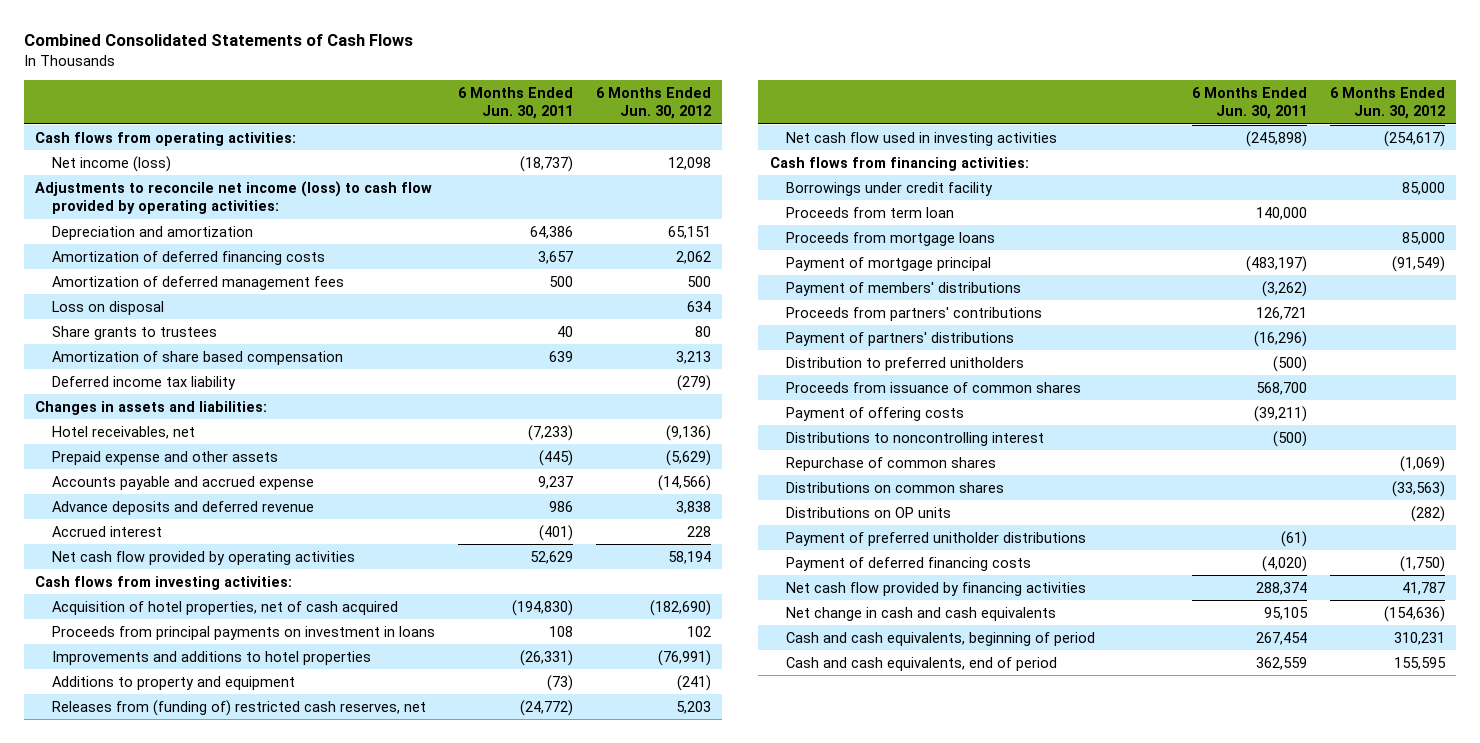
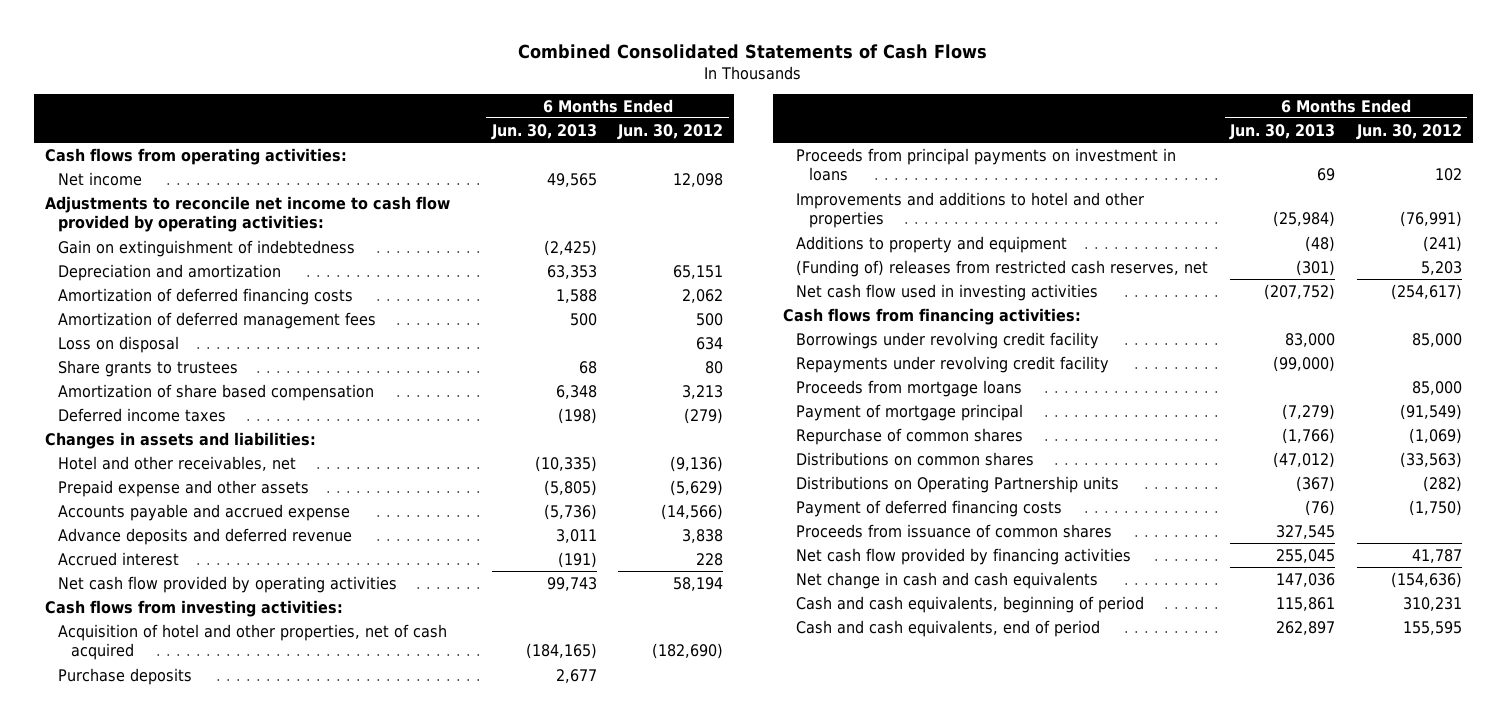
- | 6 Months Ended Jun. 30, 2011 | 6 Months Ended Jun. 30, 2012
+ | 6 Months Ended Jun. 30, 2013 | 6 Months Ended Jun. 30, 2012
- Net income (loss) | (18,737) | 12,098
- Adjustments to reconcile net income (loss) to cash flow provided by operating activities:
+ Net income | 49,565 | 12,098
+ Adjustments to reconcile net income to cash flow provided by operating activities:
+ Gain on extinguishment of indebtedness | (2,425) |
- Deferred income tax liability | | (279)
+ Deferred income taxes | (198) | (279)
- Hotel receivables, net | (7,233) | (9,136)
+ Hotel and other receivables, net | (10,335) | (9,136)
- Acquisition of hotel properties, net of cash acquired | (194,830) | (182,690)
+ Acquisition of hotel and other properties, net of cash acquired | (184,165) | (182,690)
+ Purchase deposits | 2,677 |
- Improvements and additions to hotel properties | (26,331) | (76,991)
+ Improvements and additions to hotel and other properties | (25,984) | (76,991)
- Releases from (funding of) restricted cash reserves, net | (24,772) | 5,203
+ (Funding of) releases from restricted cash reserves, net | (301) | 5,203
- Borrowings under credit facility | | 85,000
- Proceeds from term loan | 140,000 |
+ Borrowings under revolving credit facility | 83,000 | 85,000
+ Repayments under revolving credit facility | (99,000) |
- Payment of members' distributions | (3,262) |
- Proceeds from partners' contributions | 126,721 |
- Payment of partners' distributions | (16,296) |
- Distribution to preferred unitholders | (500) |
- Payment of offering costs | (39,211) |
- Distributions to noncontrolling interest | (500) |
- Distributions on OP units | | (282)
- Payment of preferred unitholder distributions | (61) |
+ Distributions on Operating Partnership units | (367) | (282)
moved down: Proceeds from issuance of common shares | 327,545 |

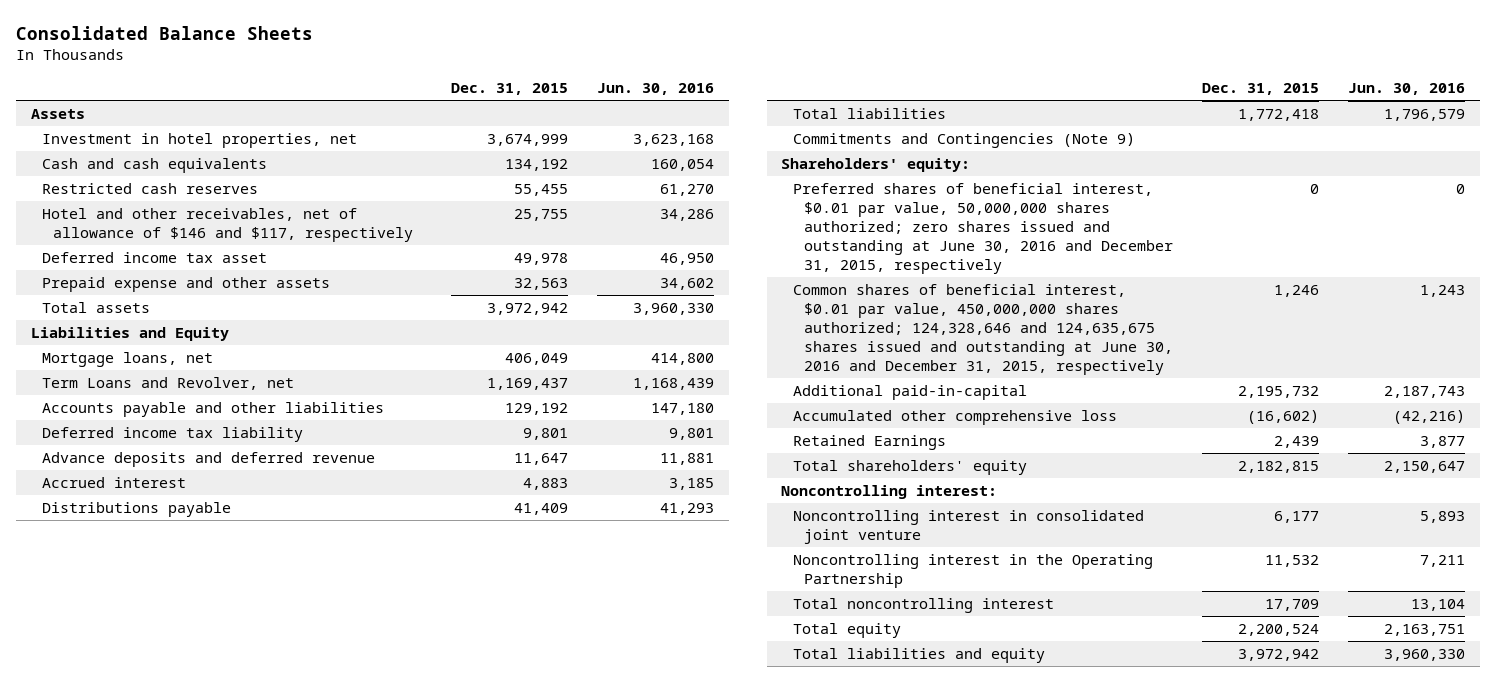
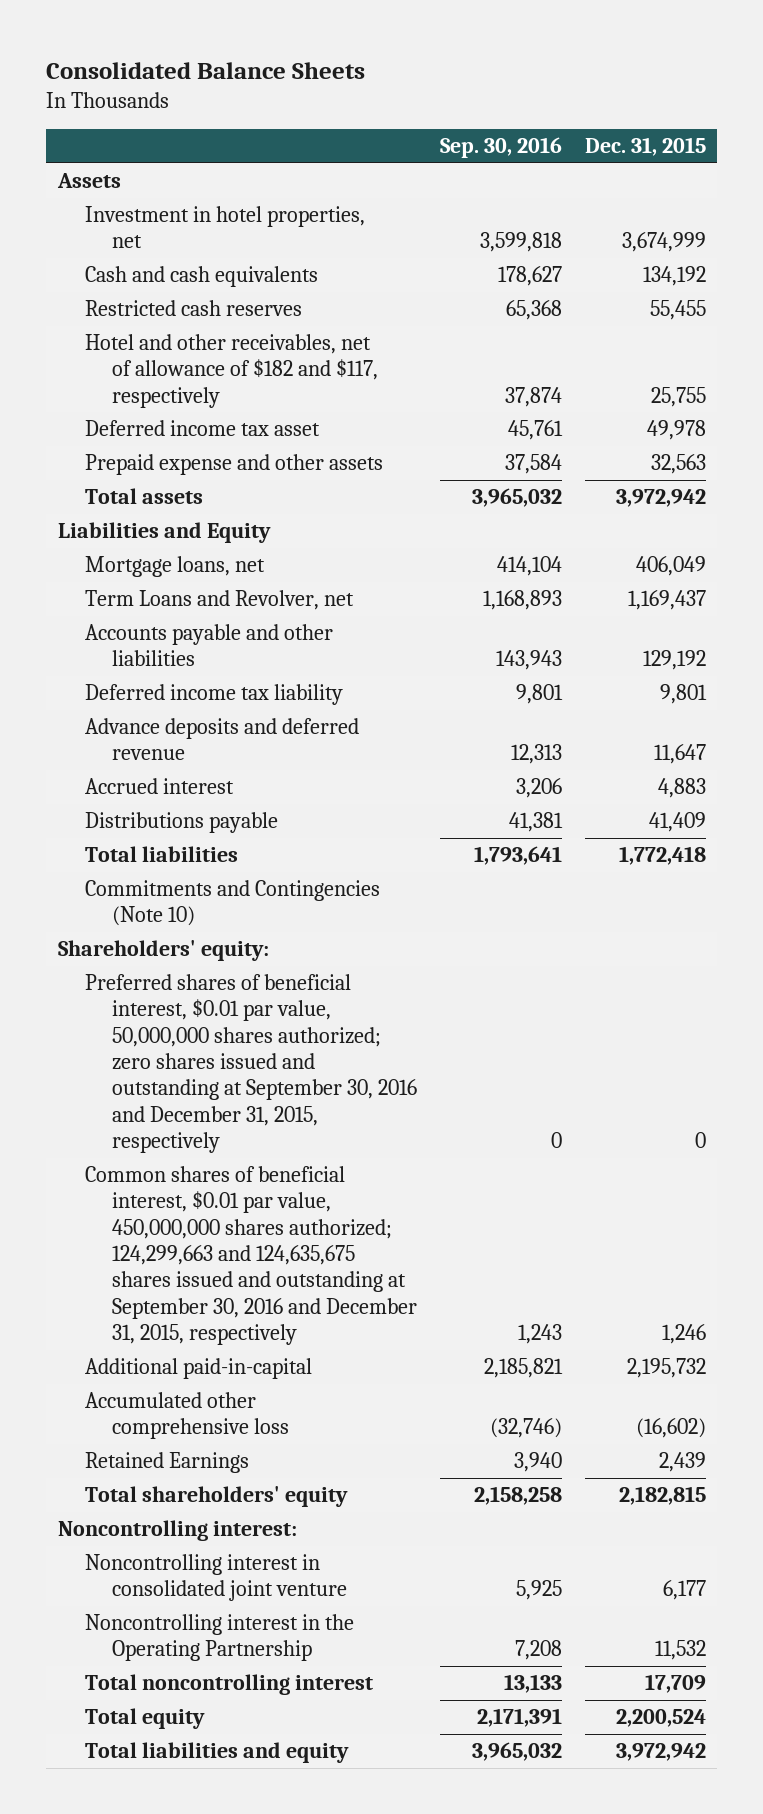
- | Dec. 31, 2015 | Jun. 30, 2016
+ | Sep. 30, 2016 | Dec. 31, 2015
- Hotel and other receivables, net of allowance of $146 and $117, respectively | 25,755 | 34,286
+ Hotel and other receivables, net of allowance of $182 and $117, respectively | 37,874 | 25,755
- Commitments and Contingencies (Note 9)
+ Commitments and Contingencies (Note 10)
- Preferred shares of beneficial interest, $0.01 par value, 50,000,000 shares authorized; zero shares issued and outstanding at June 30, 2016 and December 31, 2015, respectively | 0 | 0
- Common shares of beneficial interest, $0.01 par value, 450,000,000 shares authorized; 124,328,646 and 124,635,675 shares issued and outstanding at June 30, 2016 and December 31, 2015, respectively | 1,246 | 1,243
+ Preferred shares of beneficial interest, $0.01 par value, 50,000,000 shares authorized; zero shares issued and outstanding at September 30, 2016 and December 31, 2015, respectively | 0 | 0
+ Common shares of beneficial interest, $0.01 par value, 450,000,000 shares authorized; 124,299,663 and 124,635,675 shares issued and outstanding at September 30, 2016 and December 31, 2015, respectively | 1,243 | 1,246

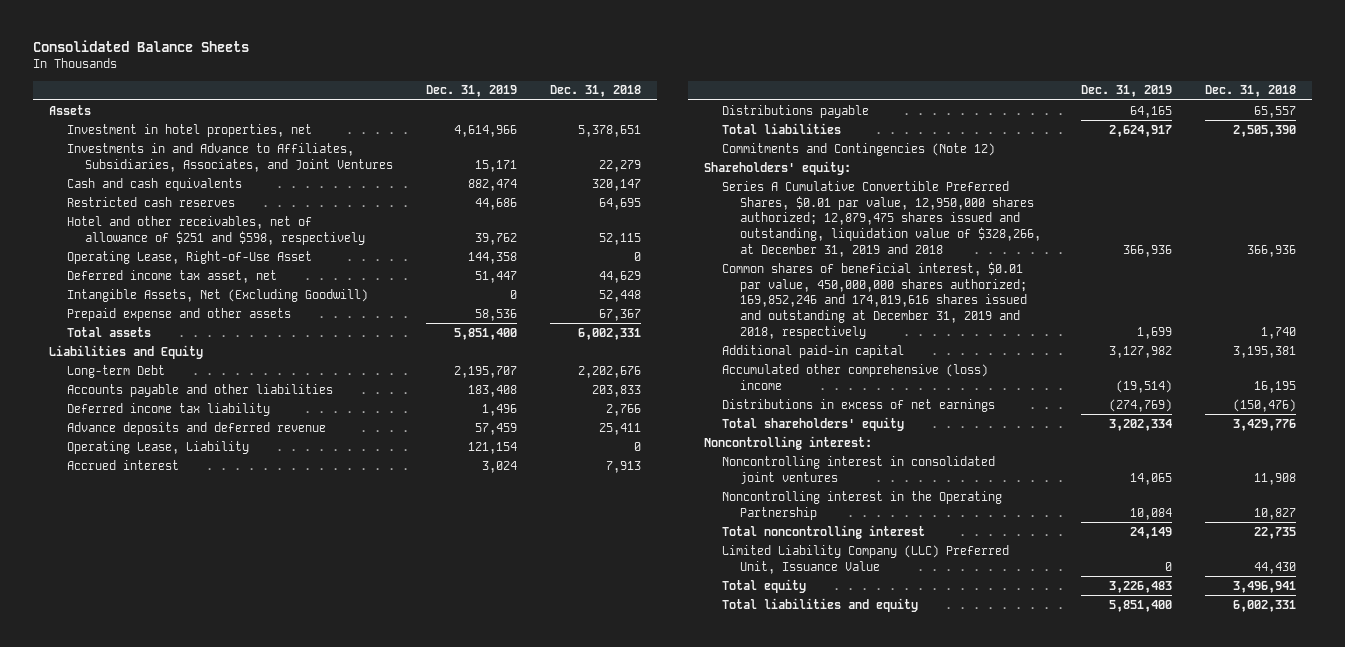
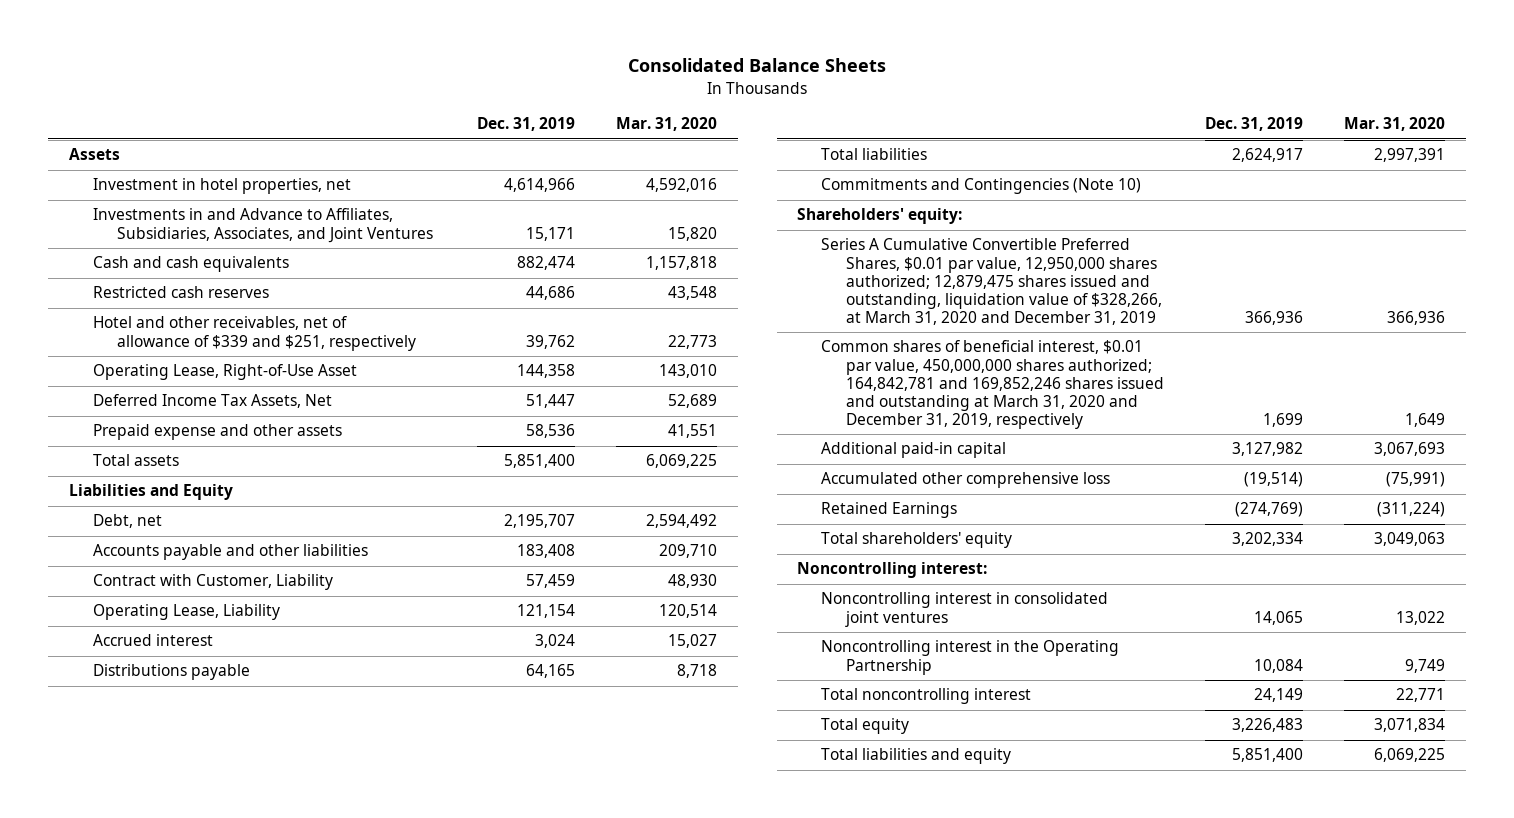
- | Dec. 31, 2019 | Dec. 31, 2018
+ | Dec. 31, 2019 | Mar. 31, 2020
- Hotel and other receivables, net of allowance of $251 and $598, respectively | 39,762 | 52,115
+ Hotel and other receivables, net of allowance of $339 and $251, respectively | 39,762 | 22,773
- Deferred income tax asset, net | 51,447 | 44,629
- Intangible Assets, Net (Excluding Goodwill) | 0 | 52,448
+ Deferred Income Tax Assets, Net | 51,447 | 52,689
- Long-term Debt | 2,195,707 | 2,202,676
+ Debt, net | 2,195,707 | 2,594,492
- Deferred income tax liability | 1,496 | 2,766
- Advance deposits and deferred revenue | 57,459 | 25,411
+ Contract with Customer, Liability | 57,459 | 48,930
- Commitments and Contingencies (Note 12)
+ Commitments and Contingencies (Note 10)
- Series A Cumulative Convertible Preferred Shares, $0.01 par value, 12,950,000 shares authorized; 12,879,475 shares issued and outstanding, liquidation value of $328,266, at December 31, 2019 and 2018 | 366,936 | 366,936
- Common shares of beneficial interest, $0.01 par value, 450,000,000 shares authorized; 169,852,246 and 174,019,616 shares issued and outstanding at December 31, 2019 and 2018, respectively | 1,699 | 1,740
+ Series A Cumulative Convertible Preferred Shares, $0.01 par value, 12,950,000 shares authorized; 12,879,475 shares issued and outstanding, liquidation value of $328,266, at March 31, 2020 and December 31, 2019 | 366,936 | 366,936
+ Common shares of beneficial interest, $0.01 par value, 450,000,000 shares authorized; 164,842,781 and 169,852,246 shares issued and outstanding at March 31, 2020 and December 31, 2019, respectively | 1,699 | 1,649
- Accumulated other comprehensive (loss) income | (19,514) | 16,195
- Distributions in excess of net earnings | (274,769) | (150,476)
+ Accumulated other comprehensive loss | (19,514) | (75,991)
+ Retained Earnings | (274,769) | (311,224)
- Limited Liability Company (LLC) Preferred Unit, Issuance Value | 0 | 44,430

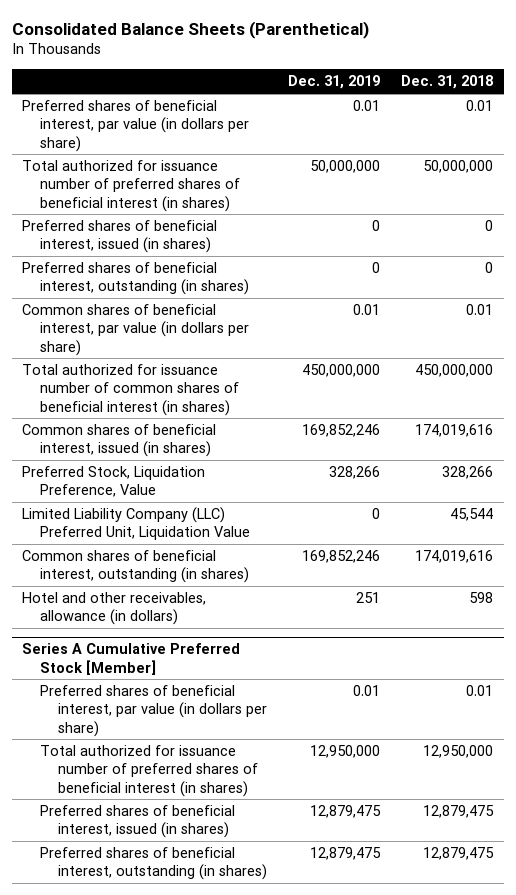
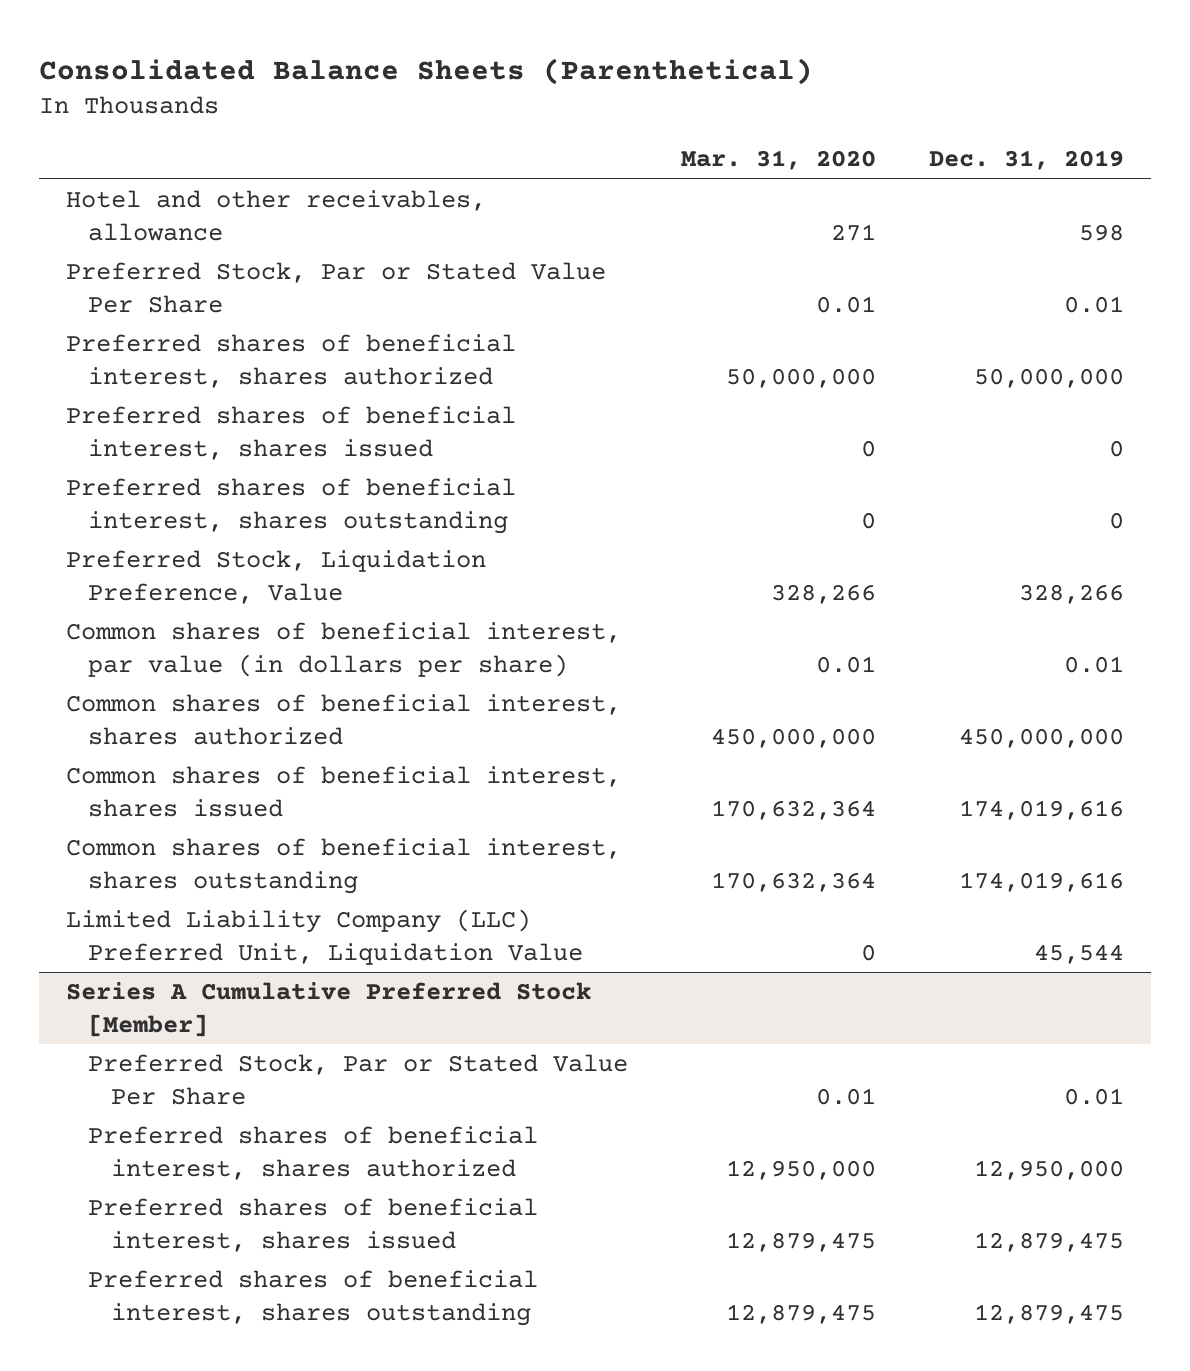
- | Dec. 31, 2019 | Dec. 31, 2018
+ | Mar. 31, 2020 | Dec. 31, 2019
- Preferred shares of beneficial interest, par value (in dollars per share) | 0.01 | 0.01
- Total authorized for issuance number of preferred shares of beneficial interest (in shares) | 50,000,000 | 50,000,000
- Preferred shares of beneficial interest, issued (in shares) | 0 | 0
- Preferred shares of beneficial interest, outstanding (in shares) | 0 | 0
- Total authorized for issuance number of common shares of beneficial interest (in shares) | 450,000,000 | 450,000,000
- Common shares of beneficial interest, issued (in shares) | 169,852,246 | 174,019,616
+ Hotel and other receivables, allowance | 271 | 598
+ Preferred Stock, Par or Stated Value Per Share | 0.01 | 0.01
+ Preferred shares of beneficial interest, shares authorized | 50,000,000 | 50,000,000
+ Preferred shares of beneficial interest, shares issued | 0 | 0
+ Preferred shares of beneficial interest, shares outstanding | 0 | 0
- Limited Liability Company (LLC) Preferred Unit, Liquidation Value | 0 | 45,544
- Common shares of beneficial interest, outstanding (in shares) | 169,852,246 | 174,019,616
- Hotel and other receivables, allowance (in dollars) | 251 | 598
moved down: Common shares of beneficial interest, par value (in dollars per share) | 0.01 | 0.01
+ Common shares of beneficial interest, shares authorized | 450,000,000 | 450,000,000
+ Common shares of beneficial interest, shares issued | 170,632,364 | 174,019,616
+ Common shares of beneficial interest, shares outstanding | 170,632,364 | 174,019,616
+ Limited Liability Company (LLC) Preferred Unit, Liquidation Value | 0 | 45,544
@ Series A Cumulative Preferred Stock [Member]
- Preferred shares of beneficial interest, par value (in dollars per share) | 0.01 | 0.01
- Total authorized for issuance number of preferred shares of beneficial interest (in shares) | 12,950,000 | 12,950,000
- Preferred shares of beneficial interest, issued (in shares) | 12,879,475 | 12,879,475
- Preferred shares of beneficial interest, outstanding (in shares) | 12,879,475 | 12,879,475
+ Preferred Stock, Par or Stated Value Per Share | 0.01 | 0.01
+ Preferred shares of beneficial interest, shares authorized | 12,950,000 | 12,950,000
+ Preferred shares of beneficial interest, shares issued | 12,879,475 | 12,879,475
+ Preferred shares of beneficial interest, shares outstanding | 12,879,475 | 12,879,475

